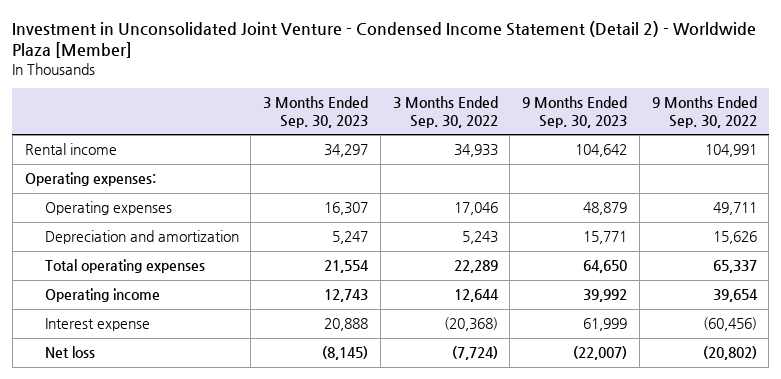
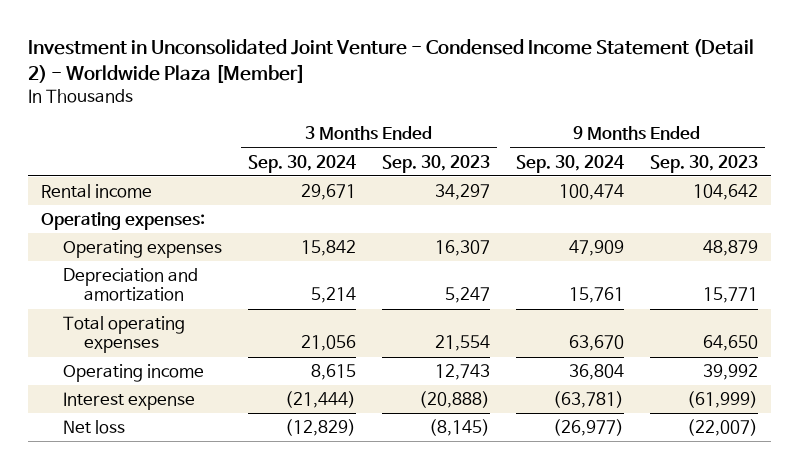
- | 3 Months Ended Sep. 30, 2023 | 3 Months Ended Sep. 30, 2022 | 9 Months Ended Sep. 30, 2023 | 9 Months Ended Sep. 30, 2022
+ | 3 Months Ended Sep. 30, 2024 | 3 Months Ended Sep. 30, 2023 | 9 Months Ended Sep. 30, 2024 | 9 Months Ended Sep. 30, 2023
- Interest expense | 20,888 | (20,368) | 61,999 | (60,456)
+ Interest expense | (21,444) | (20,888) | (63,781) | (61,999)

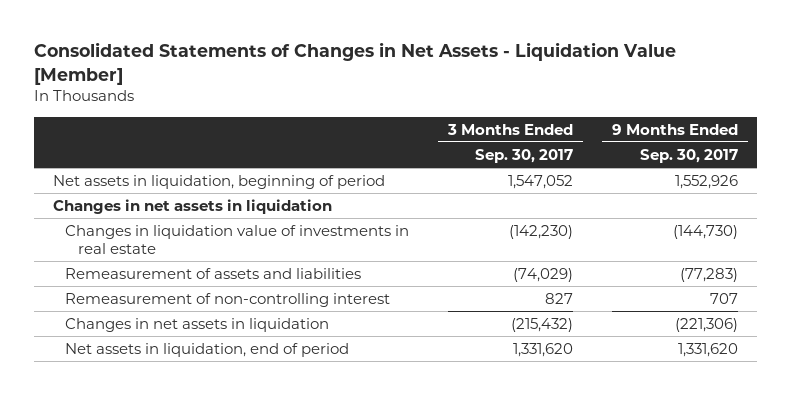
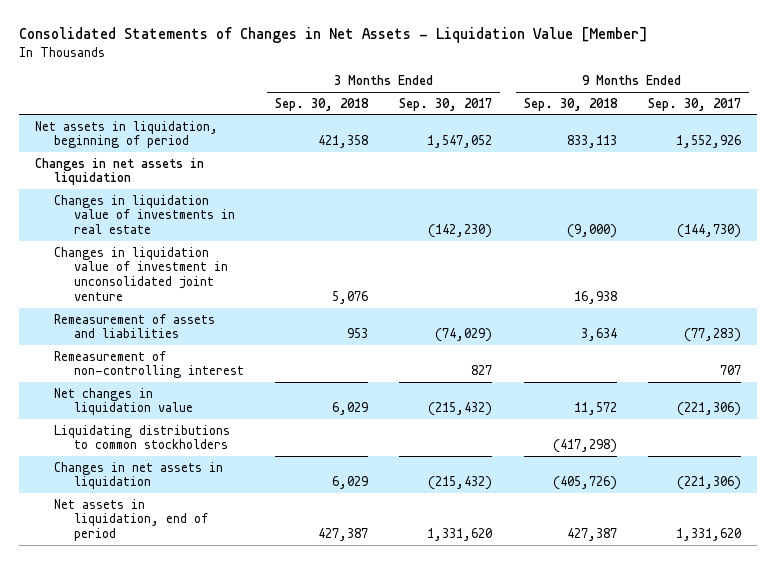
- | 3 Months Ended Sep. 30, 2017 | 9 Months Ended Sep. 30, 2017
+ | 3 Months Ended Sep. 30, 2018 | 3 Months Ended Sep. 30, 2017 | 9 Months Ended Sep. 30, 2018 | 9 Months Ended Sep. 30, 2017
+ Changes in liquidation value of investment in unconsolidated joint venture | 5,076 | | 16,938 |
+ Net changes in liquidation value | 6,029 | (215,432) | 11,572 | (221,306)
+ Liquidating distributions to common stockholders | | | (417,298) |

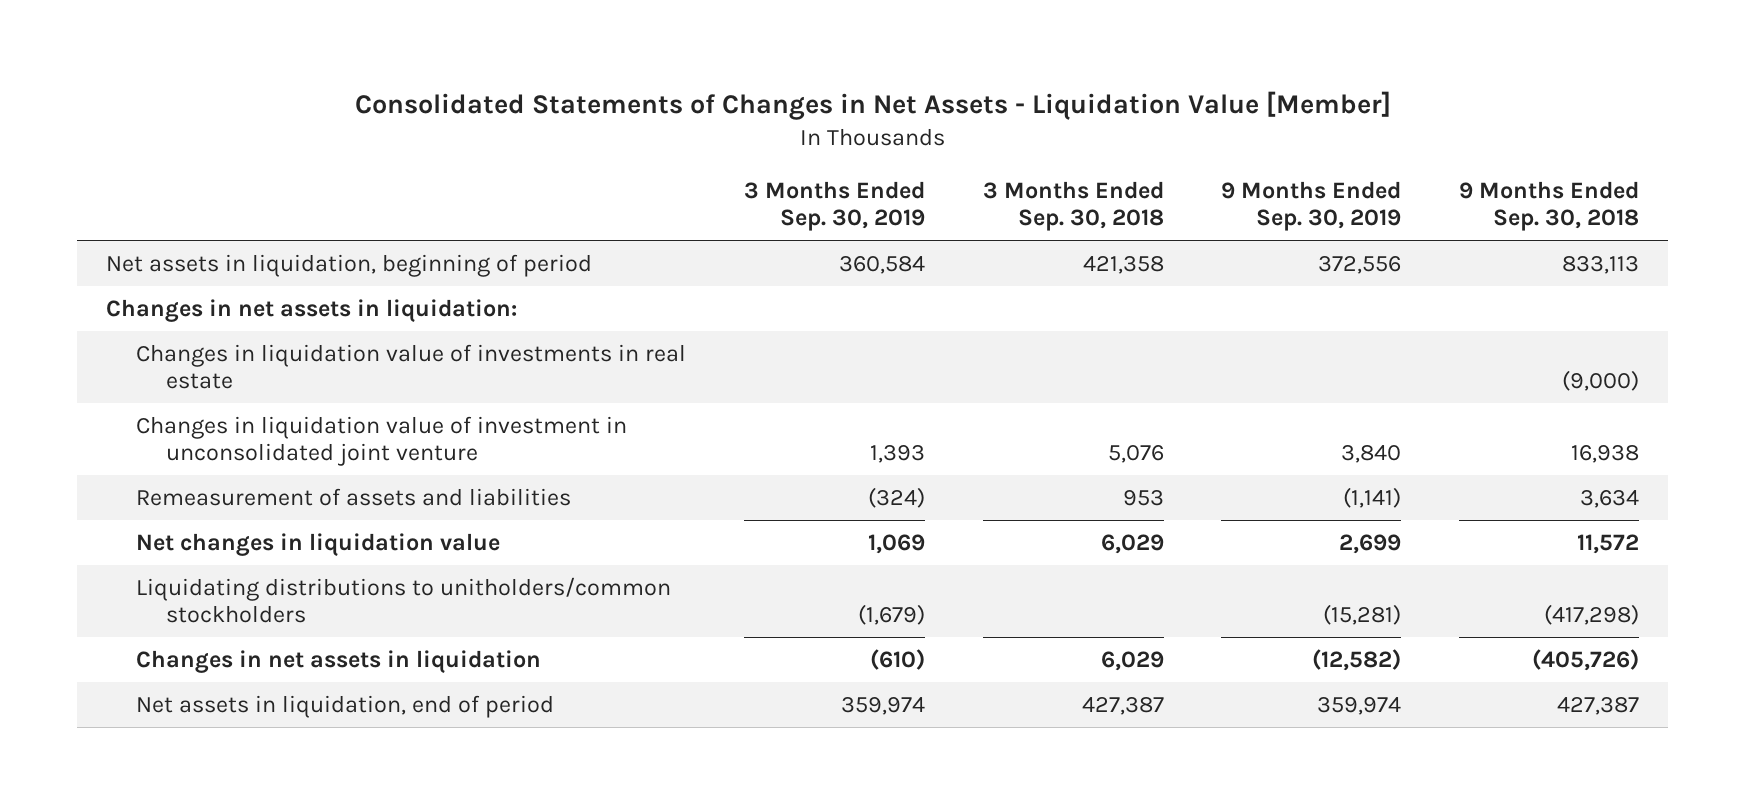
- | 3 Months Ended Sep. 30, 2018 | 3 Months Ended Sep. 30, 2017 | 9 Months Ended Sep. 30, 2018 | 9 Months Ended Sep. 30, 2017
+ | 3 Months Ended Sep. 30, 2019 | 3 Months Ended Sep. 30, 2018 | 9 Months Ended Sep. 30, 2019 | 9 Months Ended Sep. 30, 2018
- Changes in net assets in liquidation
+ Changes in net assets in liquidation:
- Remeasurement of non-controlling interest | | 827 | | 707
- Liquidating distributions to common stockholders | | | (417,298) |
+ Liquidating distributions to unitholders/common stockholders | (1,679) | | (15,281) | (417,298)

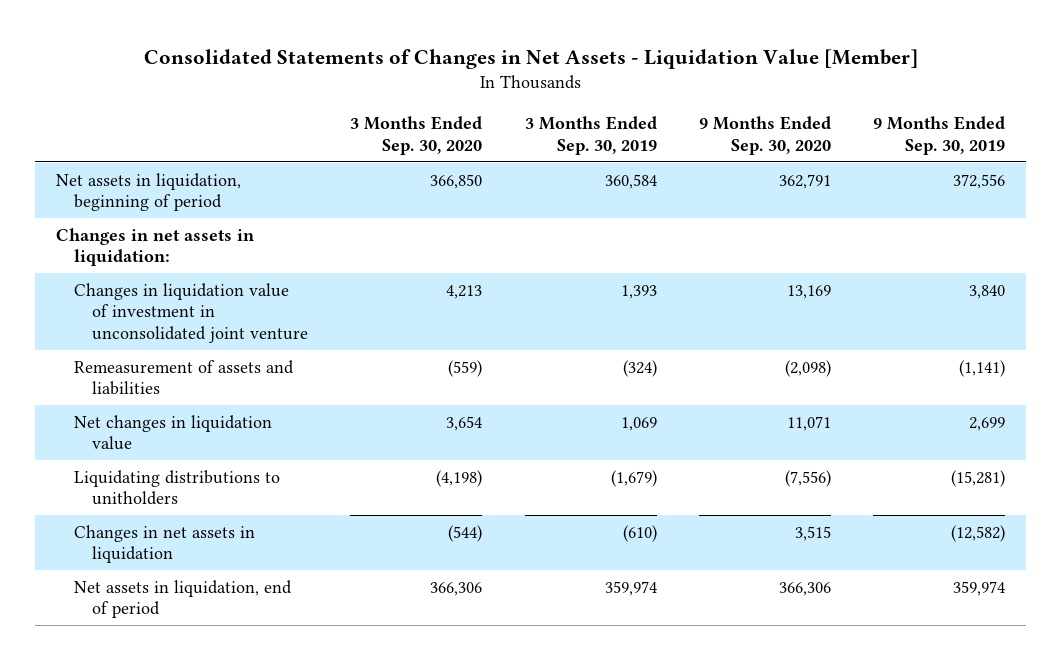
- | 3 Months Ended Sep. 30, 2019 | 3 Months Ended Sep. 30, 2018 | 9 Months Ended Sep. 30, 2019 | 9 Months Ended Sep. 30, 2018
+ | 3 Months Ended Sep. 30, 2020 | 3 Months Ended Sep. 30, 2019 | 9 Months Ended Sep. 30, 2020 | 9 Months Ended Sep. 30, 2019
- Changes in liquidation value of investments in real estate | | | | (9,000)
- Liquidating distributions to unitholders/common stockholders | (1,679) | | (15,281) | (417,298)
+ Liquidating distributions to unitholders | (4,198) | (1,679) | (7,556) | (15,281)

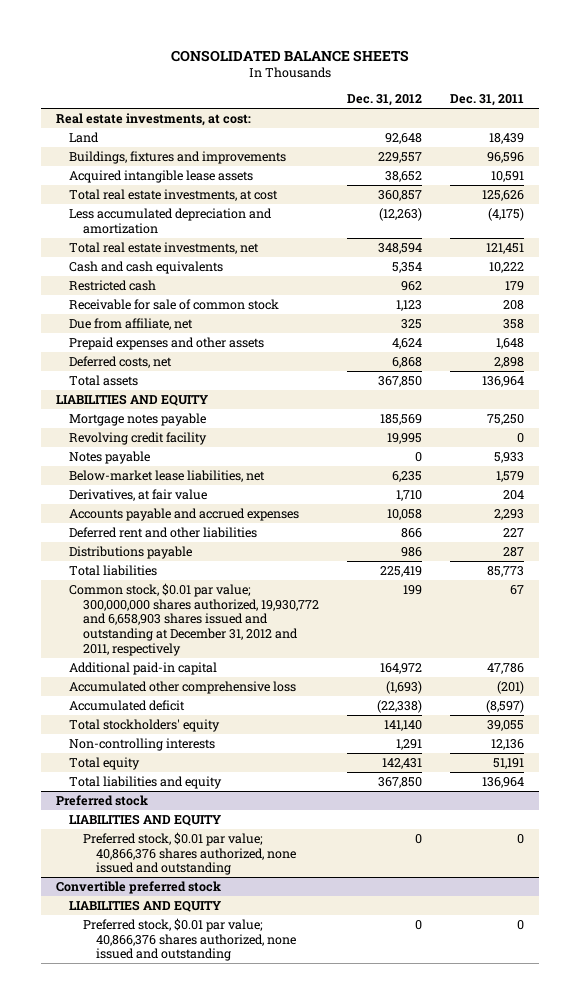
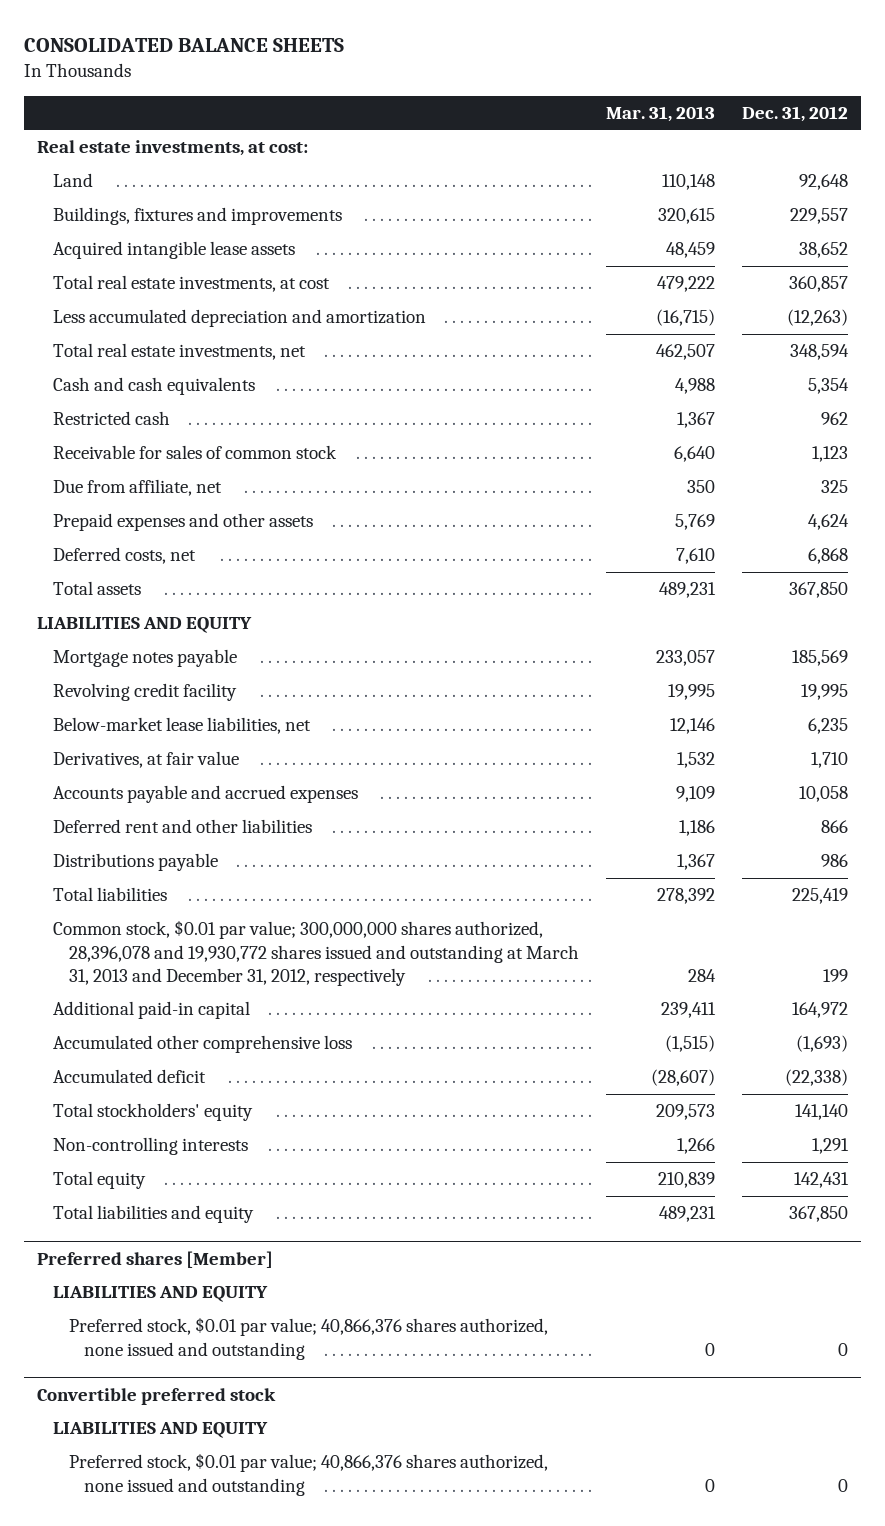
- | Dec. 31, 2012 | Dec. 31, 2011
+ | Mar. 31, 2013 | Dec. 31, 2012
- Receivable for sale of common stock | 1,123 | 208
+ Receivable for sales of common stock | 6,640 | 1,123
- Notes payable | 0 | 5,933
- Common stock, $0.01 par value; 300,000,000 shares authorized, 19,930,772 and 6,658,903 shares issued and outstanding at December 31, 2012 and 2011, respectively | 199 | 67
+ Common stock, $0.01 par value; 300,000,000 shares authorized, 28,396,078 and 19,930,772 shares issued and outstanding at March 31, 2013 and December 31, 2012, respectively | 284 | 199
- Preferred stock
+ Preferred shares [Member]

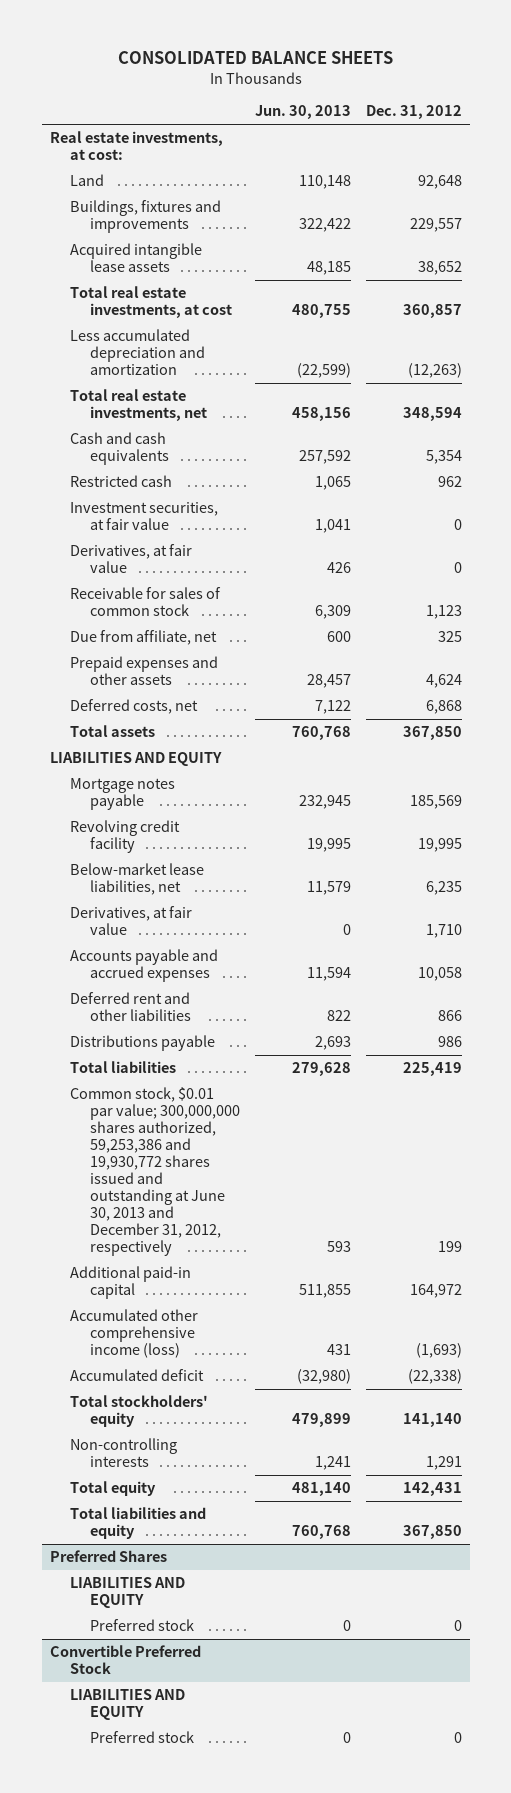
- | Mar. 31, 2013 | Dec. 31, 2012
+ | Jun. 30, 2013 | Dec. 31, 2012
+ Investment securities, at fair value | 1,041 | 0
+ Derivatives, at fair value | 426 | 0
- Common stock, $0.01 par value; 300,000,000 shares authorized, 28,396,078 and 19,930,772 shares issued and outstanding at March 31, 2013 and December 31, 2012, respectively | 284 | 199
+ Common stock, $0.01 par value; 300,000,000 shares authorized, 59,253,386 and 19,930,772 shares issued and outstanding at June 30, 2013 and December 31, 2012, respectively | 593 | 199
- Accumulated other comprehensive loss | (1,515) | (1,693)
+ Accumulated other comprehensive income (loss) | 431 | (1,693)
- Preferred shares [Member]
+ Preferred Shares
- Preferred stock, $0.01 par value; 40,866,376 shares authorized, none issued and outstanding | 0 | 0
- Convertible preferred stock
+ Preferred stock | 0 | 0
+ Convertible Preferred Stock
- Preferred stock, $0.01 par value; 40,866,376 shares authorized, none issued and outstanding | 0 | 0
+ Preferred stock | 0 | 0

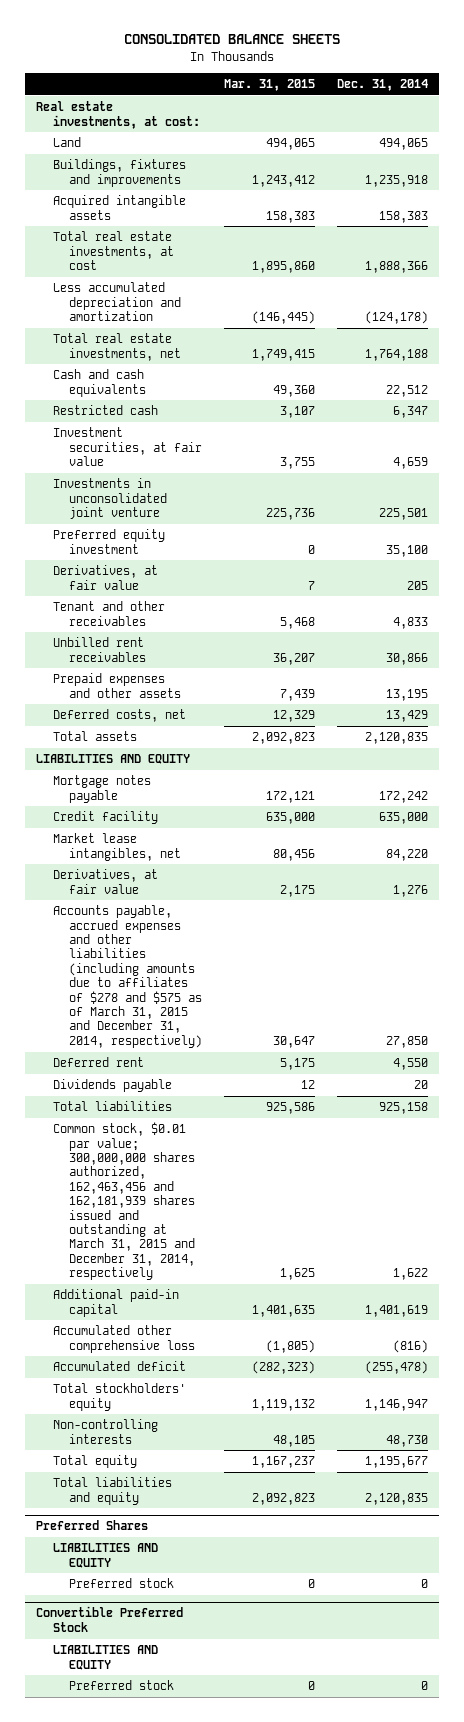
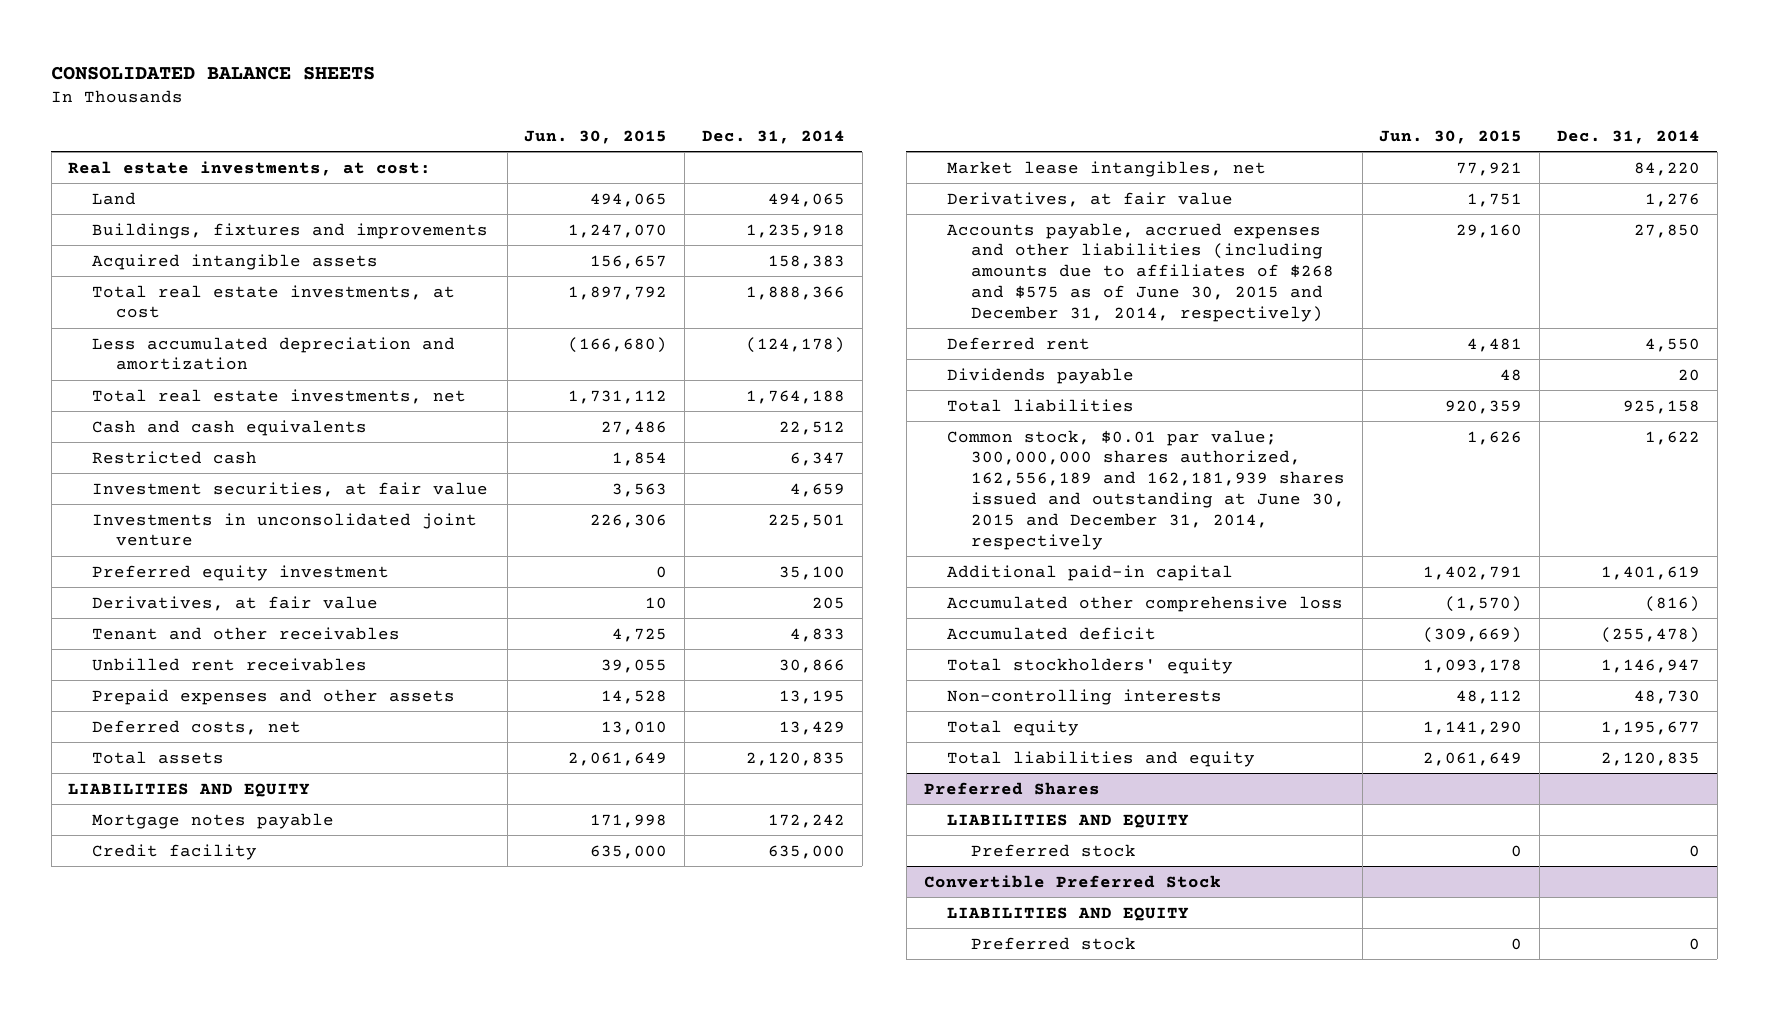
- | Mar. 31, 2015 | Dec. 31, 2014
+ | Jun. 30, 2015 | Dec. 31, 2014
- Accounts payable, accrued expenses and other liabilities (including amounts due to affiliates of $278 and $575 as of March 31, 2015 and December 31, 2014, respectively) | 30,647 | 27,850
+ Accounts payable, accrued expenses and other liabilities (including amounts due to affiliates of $268 and $575 as of June 30, 2015 and December 31, 2014, respectively) | 29,160 | 27,850
- Common stock, $0.01 par value; 300,000,000 shares authorized, 162,463,456 and 162,181,939 shares issued and outstanding at March 31, 2015 and December 31, 2014, respectively | 1,625 | 1,622
+ Common stock, $0.01 par value; 300,000,000 shares authorized, 162,556,189 and 162,181,939 shares issued and outstanding at June 30, 2015 and December 31, 2014, respectively | 1,626 | 1,622

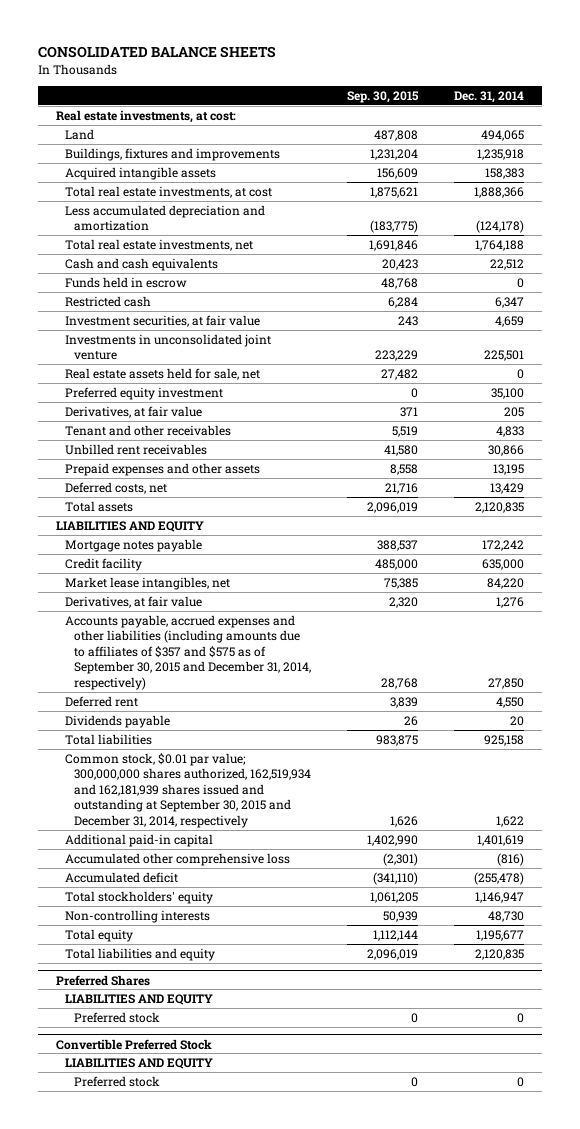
- | Jun. 30, 2015 | Dec. 31, 2014
+ | Sep. 30, 2015 | Dec. 31, 2014
+ Funds held in escrow | 48,768 | 0
+ Real estate assets held for sale, net | 27,482 | 0
- Accounts payable, accrued expenses and other liabilities (including amounts due to affiliates of $268 and $575 as of June 30, 2015 and December 31, 2014, respectively) | 29,160 | 27,850
+ Accounts payable, accrued expenses and other liabilities (including amounts due to affiliates of $357 and $575 as of September 30, 2015 and December 31, 2014, respectively) | 28,768 | 27,850
- Common stock, $0.01 par value; 300,000,000 shares authorized, 162,556,189 and 162,181,939 shares issued and outstanding at June 30, 2015 and December 31, 2014, respectively | 1,626 | 1,622
+ Common stock, $0.01 par value; 300,000,000 shares authorized, 162,519,934 and 162,181,939 shares issued and outstanding at September 30, 2015 and December 31, 2014, respectively | 1,626 | 1,622

